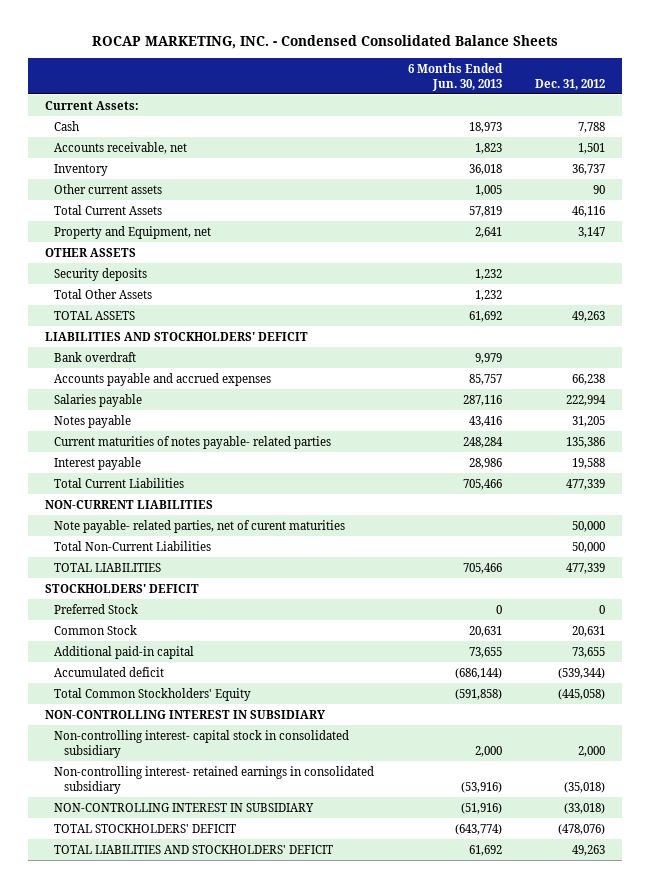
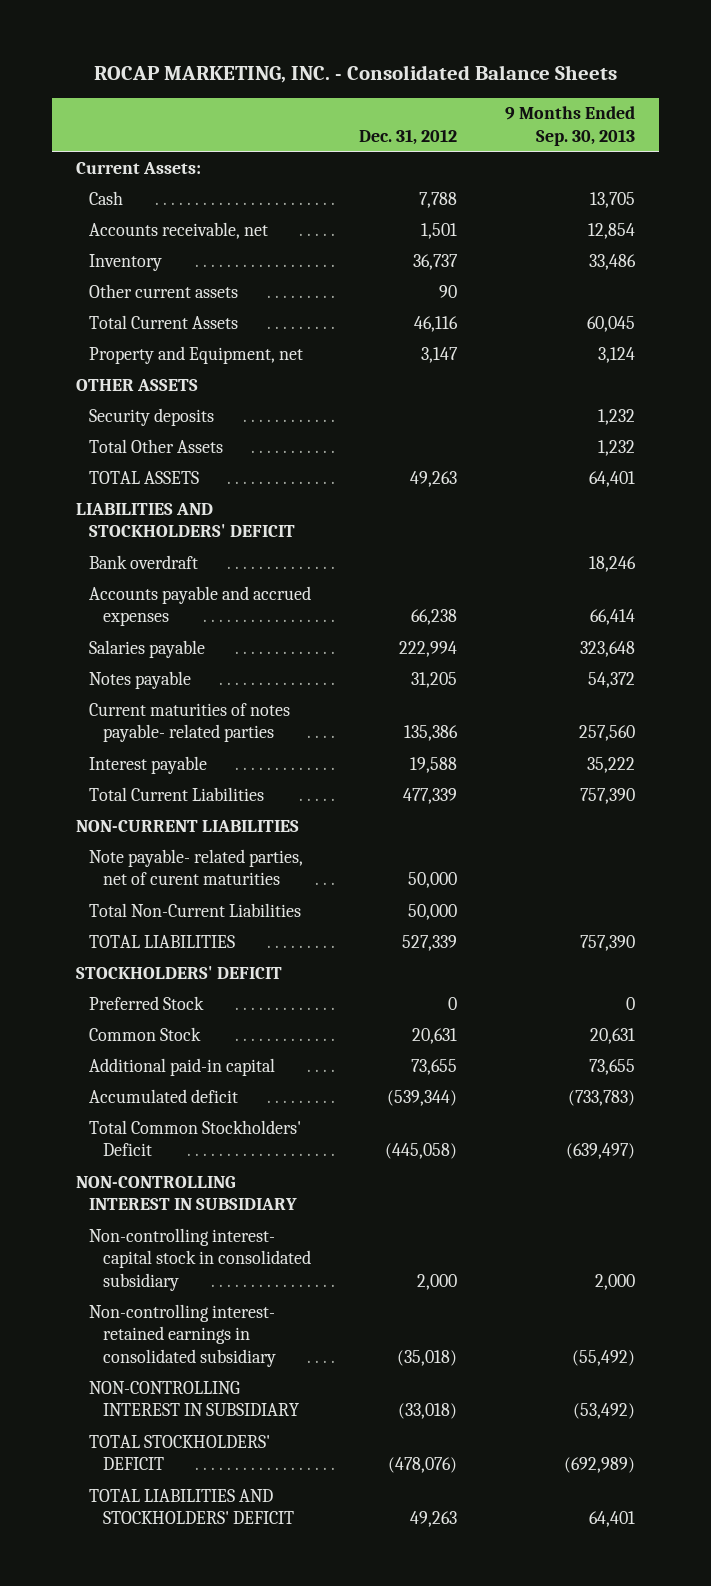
- ROCAP MARKETING, INC. - Condensed Consolidated Balance Sheets
+ ROCAP MARKETING, INC. - Consolidated Balance Sheets
- | 6 Months Ended Jun. 30, 2013 | Dec. 31, 2012
+ | Dec. 31, 2012 | 9 Months Ended Sep. 30, 2013
- TOTAL LIABILITIES | 705,466 | 477,339
+ TOTAL LIABILITIES | 527,339 | 757,390
- Total Common Stockholders' Equity | (591,858) | (445,058)
+ Total Common Stockholders' Deficit | (445,058) | (639,497)

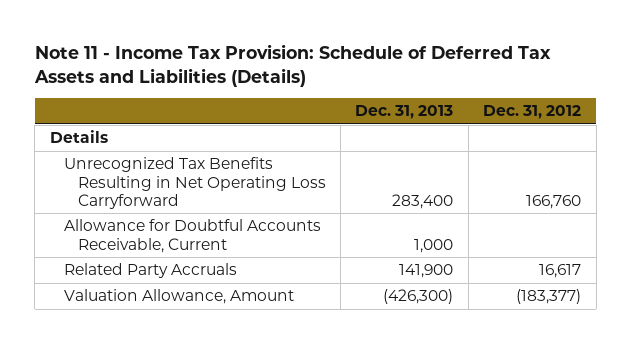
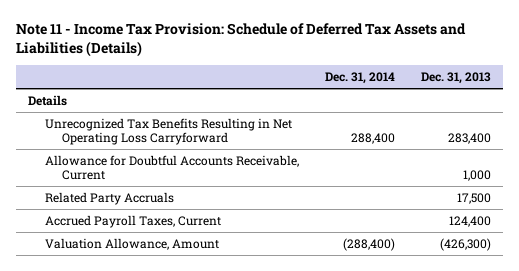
- | Dec. 31, 2013 | Dec. 31, 2012
+ | Dec. 31, 2014 | Dec. 31, 2013
- Related Party Accruals | 141,900 | 16,617
+ Related Party Accruals | | 17,500
+ Accrued Payroll Taxes, Current | | 124,400

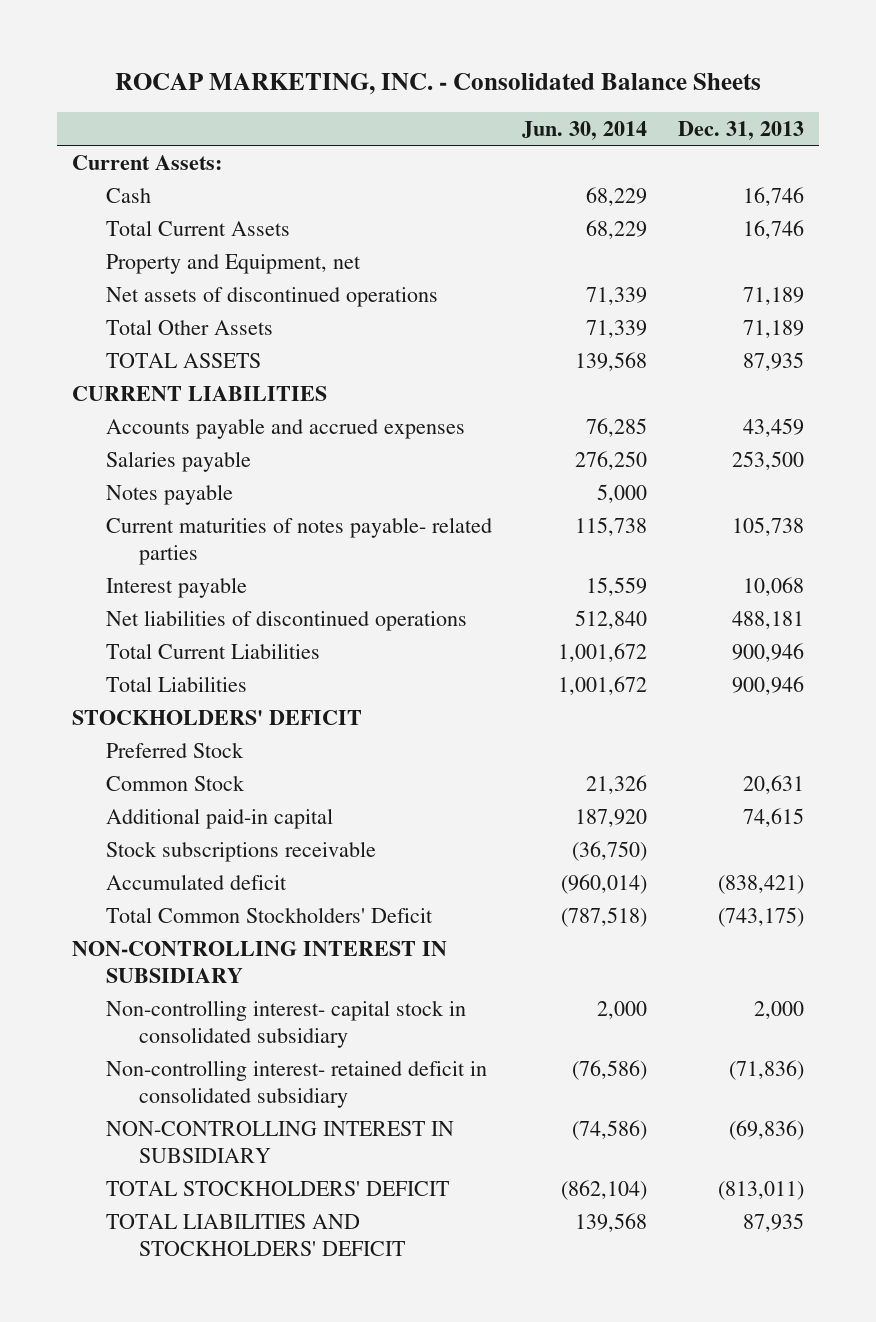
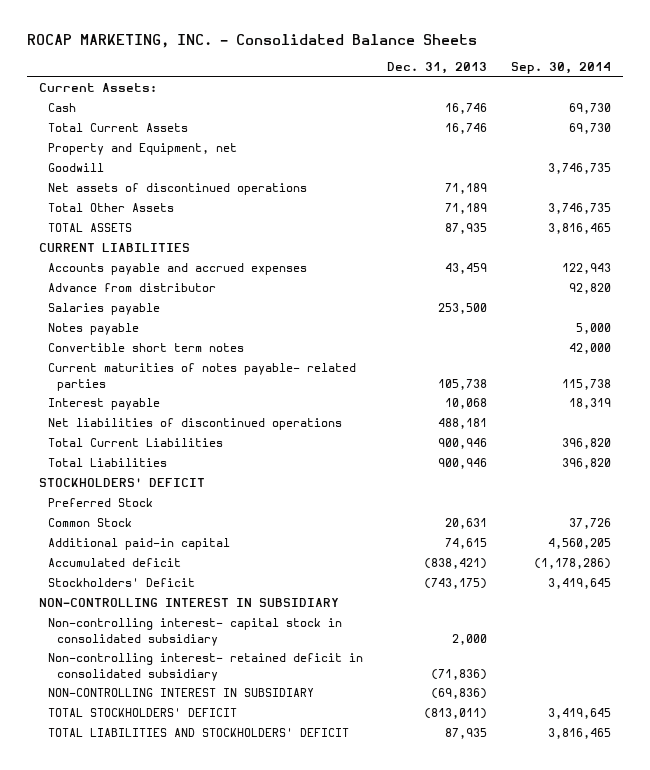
- | Jun. 30, 2014 | Dec. 31, 2013
+ | Dec. 31, 2013 | Sep. 30, 2014
+ Goodwill | | 3,746,735
+ Advance from distributor | | 92,820
+ Convertible short term notes | | 42,000
- Stock subscriptions receivable | (36,750) |
- Total Common Stockholders' Deficit | (787,518) | (743,175)
+ Stockholders' Deficit | (743,175) | 3,419,645

